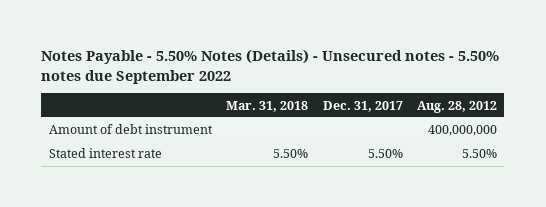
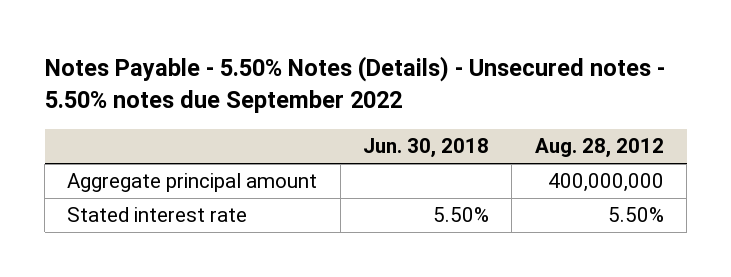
- | Mar. 31, 2018 | Dec. 31, 2017 | Aug. 28, 2012
+ | Jun. 30, 2018 | Aug. 28, 2012
- Amount of debt instrument | | | 400,000,000
+ Aggregate principal amount | | 400,000,000

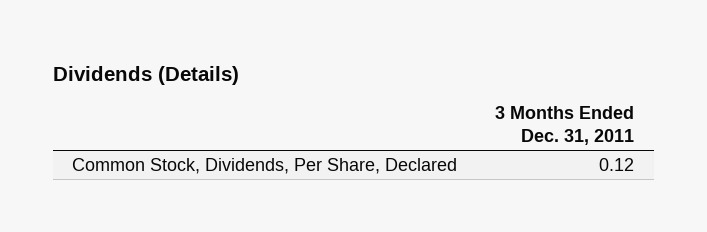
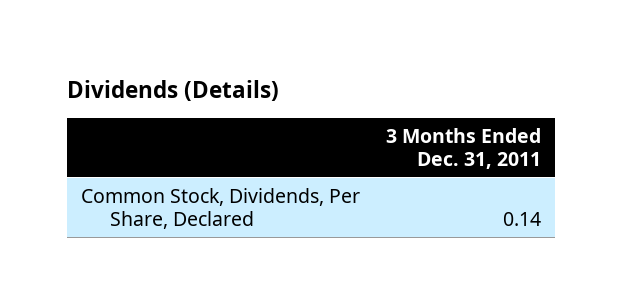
- Common Stock, Dividends, Per Share, Declared | 0.12
+ Common Stock, Dividends, Per Share, Declared | 0.14

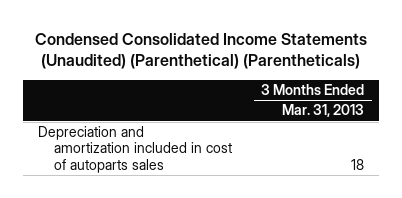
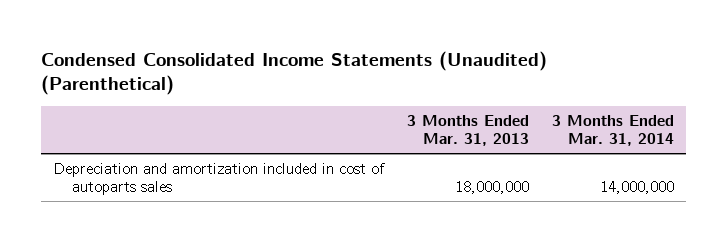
- Condensed Consolidated Income Statements (Unaudited) (Parenthetical) (Parentheticals)
+ Condensed Consolidated Income Statements (Unaudited) (Parenthetical)
- | 3 Months Ended Mar. 31, 2013
+ | 3 Months Ended Mar. 31, 2013 | 3 Months Ended Mar. 31, 2014
- Depreciation and amortization included in cost of autoparts sales | 18
+ Depreciation and amortization included in cost of autoparts sales | 18,000,000 | 14,000,000

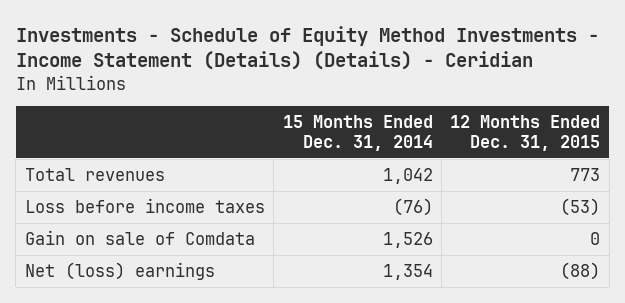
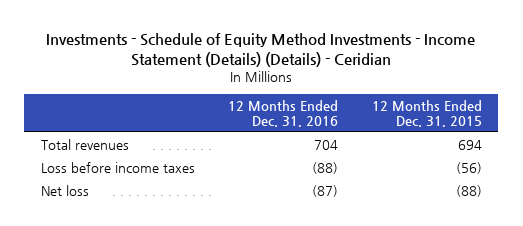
- | 15 Months Ended Dec. 31, 2014 | 12 Months Ended Dec. 31, 2015
+ | 12 Months Ended Dec. 31, 2016 | 12 Months Ended Dec. 31, 2015
- Total revenues | 1,042 | 773
- Loss before income taxes | (76) | (53)
- Gain on sale of Comdata | 1,526 | 0
- Net (loss) earnings | 1,354 | (88)
+ Total revenues | 704 | 694
+ Loss before income taxes | (88) | (56)
+ Net loss | (87) | (88)

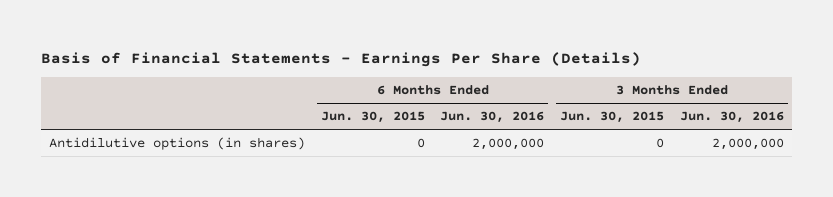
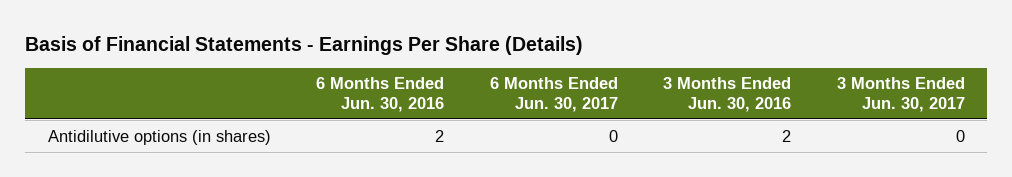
- | 6 Months Ended Jun. 30, 2015 | 6 Months Ended Jun. 30, 2016 | 3 Months Ended Jun. 30, 2015 | 3 Months Ended Jun. 30, 2016
+ | 6 Months Ended Jun. 30, 2016 | 6 Months Ended Jun. 30, 2017 | 3 Months Ended Jun. 30, 2016 | 3 Months Ended Jun. 30, 2017
- Antidilutive options (in shares) | 0 | 2,000,000 | 0 | 2,000,000
+ Antidilutive options (in shares) | 2 | 0 | 2 | 0

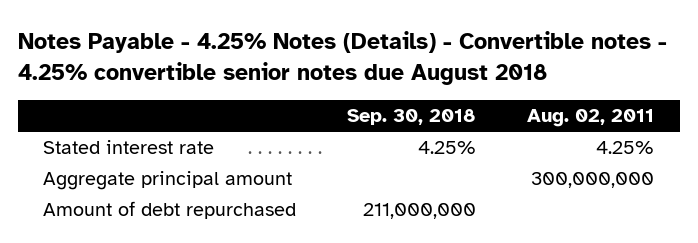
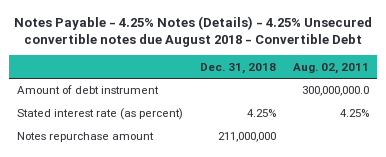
- Notes Payable - 4.25% Notes (Details) - Convertible notes - 4.25% convertible senior notes due August 2018
+ Notes Payable - 4.25% Notes (Details) - 4.25% Unsecured convertible notes due August 2018 - Convertible Debt
- | Sep. 30, 2018 | Aug. 02, 2011
+ | Dec. 31, 2018 | Aug. 02, 2011
- Stated interest rate | 4.25% | 4.25%
- Aggregate principal amount | | 300,000,000
- Amount of debt repurchased | 211,000,000 |
+ Amount of debt instrument | | 300,000,000.0
+ Stated interest rate (as percent) | 4.25% | 4.25%
+ Notes repurchase amount | 211,000,000 |

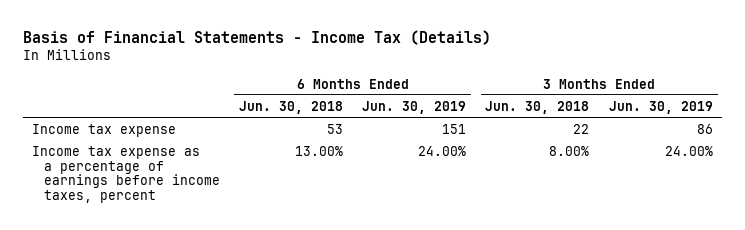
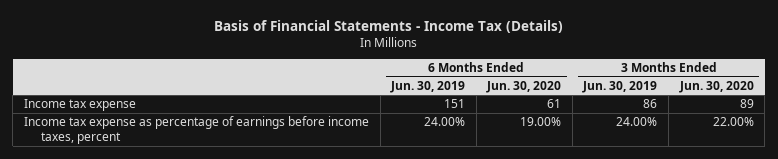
- | 6 Months Ended Jun. 30, 2018 | 6 Months Ended Jun. 30, 2019 | 3 Months Ended Jun. 30, 2018 | 3 Months Ended Jun. 30, 2019
+ | 6 Months Ended Jun. 30, 2019 | 6 Months Ended Jun. 30, 2020 | 3 Months Ended Jun. 30, 2019 | 3 Months Ended Jun. 30, 2020
- Income tax expense as a percentage of earnings before income taxes, percent | 13.00% | 24.00% | 8.00% | 24.00%
+ Income tax expense as percentage of earnings before income taxes, percent | 24.00% | 19.00% | 24.00% | 22.00%

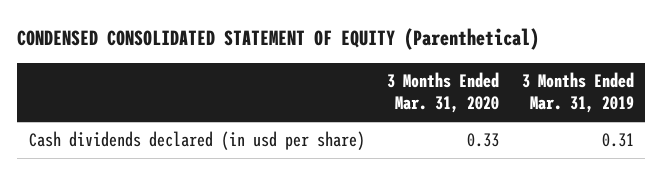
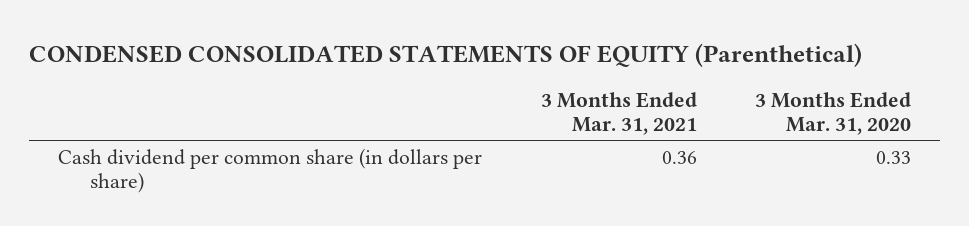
- CONDENSED CONSOLIDATED STATEMENT OF EQUITY (Parenthetical)
+ CONDENSED CONSOLIDATED STATEMENTS OF EQUITY (Parenthetical)
- | 3 Months Ended Mar. 31, 2020 | 3 Months Ended Mar. 31, 2019
+ | 3 Months Ended Mar. 31, 2021 | 3 Months Ended Mar. 31, 2020
- Cash dividends declared (in usd per share) | 0.33 | 0.31
+ Cash dividend per common share (in dollars per share) | 0.36 | 0.33

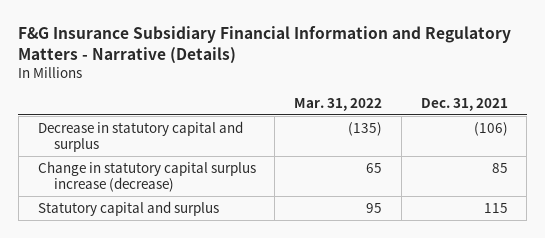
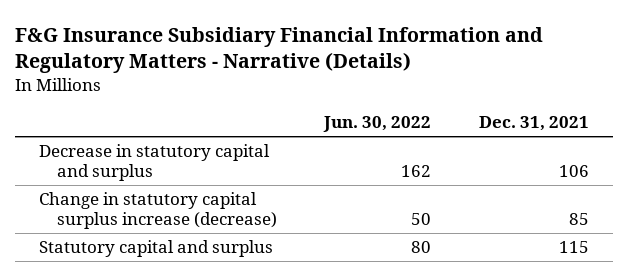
- | Mar. 31, 2022 | Dec. 31, 2021
+ | Jun. 30, 2022 | Dec. 31, 2021
- Decrease in statutory capital and surplus | (135) | (106)
+ Decrease in statutory capital and surplus | 162 | 106

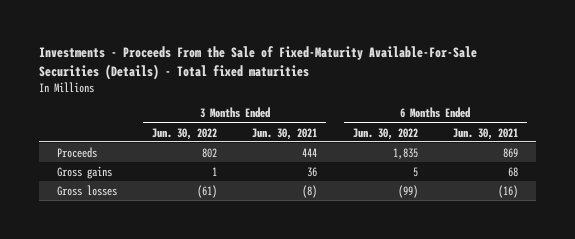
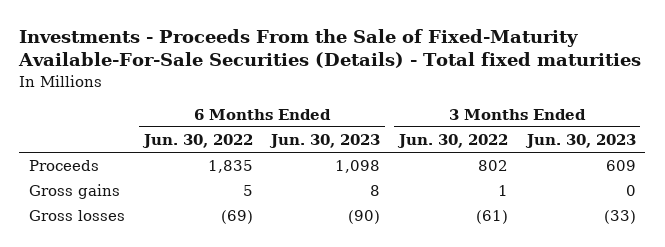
- | 3 Months Ended Jun. 30, 2022 | 3 Months Ended Jun. 30, 2021 | 6 Months Ended Jun. 30, 2022 | 6 Months Ended Jun. 30, 2021
+ | 6 Months Ended Jun. 30, 2022 | 6 Months Ended Jun. 30, 2023 | 3 Months Ended Jun. 30, 2022 | 3 Months Ended Jun. 30, 2023
- Gross losses | (61) | (8) | (99) | (16)
+ Gross losses | (69) | (90) | (61) | (33)

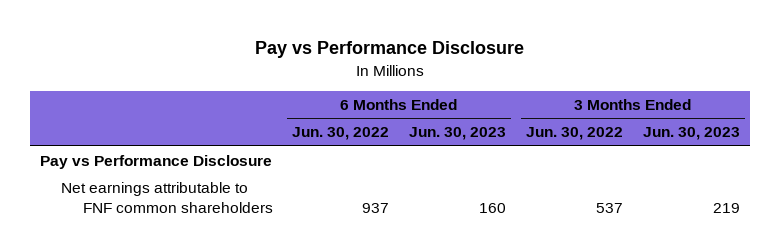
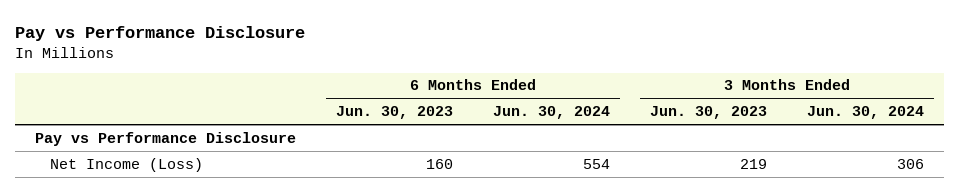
- | 6 Months Ended Jun. 30, 2022 | 6 Months Ended Jun. 30, 2023 | 3 Months Ended Jun. 30, 2022 | 3 Months Ended Jun. 30, 2023
+ | 6 Months Ended Jun. 30, 2023 | 6 Months Ended Jun. 30, 2024 | 3 Months Ended Jun. 30, 2023 | 3 Months Ended Jun. 30, 2024
- Net earnings attributable to FNF common shareholders | 937 | 160 | 537 | 219
+ Net Income (Loss) | 160 | 554 | 219 | 306

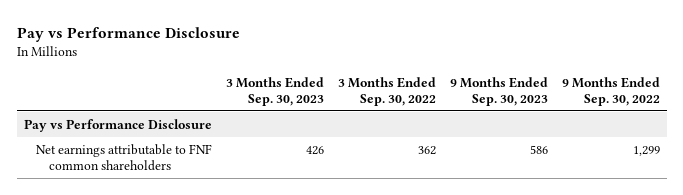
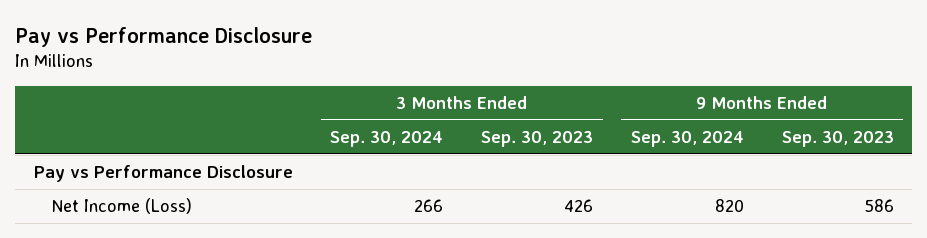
- | 3 Months Ended Sep. 30, 2023 | 3 Months Ended Sep. 30, 2022 | 9 Months Ended Sep. 30, 2023 | 9 Months Ended Sep. 30, 2022
+ | 3 Months Ended Sep. 30, 2024 | 3 Months Ended Sep. 30, 2023 | 9 Months Ended Sep. 30, 2024 | 9 Months Ended Sep. 30, 2023
- Net earnings attributable to FNF common shareholders | 426 | 362 | 586 | 1,299
+ Net Income (Loss) | 266 | 426 | 820 | 586

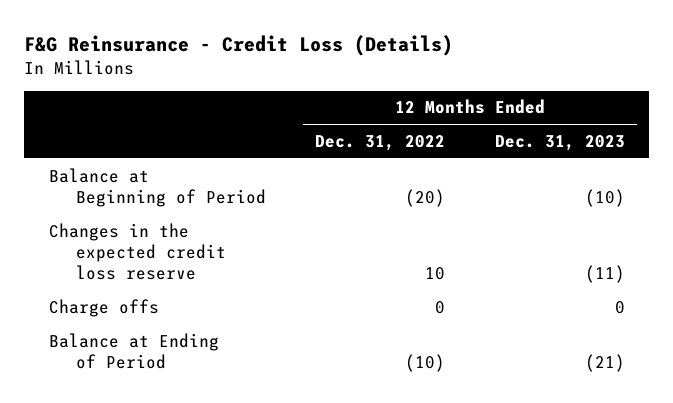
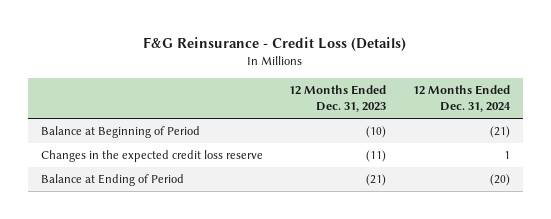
- | 12 Months Ended Dec. 31, 2022 | 12 Months Ended Dec. 31, 2023
+ | 12 Months Ended Dec. 31, 2023 | 12 Months Ended Dec. 31, 2024
- Charge offs | 0 | 0

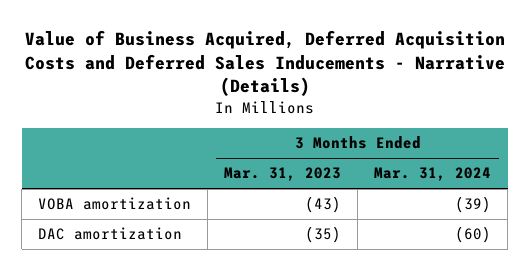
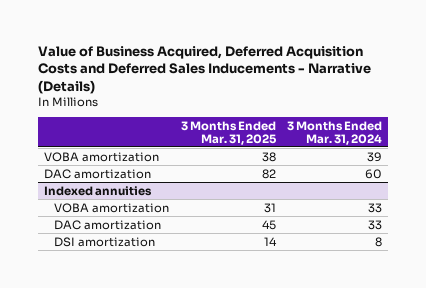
- | 3 Months Ended Mar. 31, 2023 | 3 Months Ended Mar. 31, 2024
+ | 3 Months Ended Mar. 31, 2025 | 3 Months Ended Mar. 31, 2024
- VOBA amortization | (43) | (39)
- DAC amortization | (35) | (60)
+ VOBA amortization | 38 | 39
+ DAC amortization | 82 | 60
+ Indexed annuities
+ VOBA amortization | 31 | 33
+ DAC amortization | 45 | 33
+ DSI amortization | 14 | 8

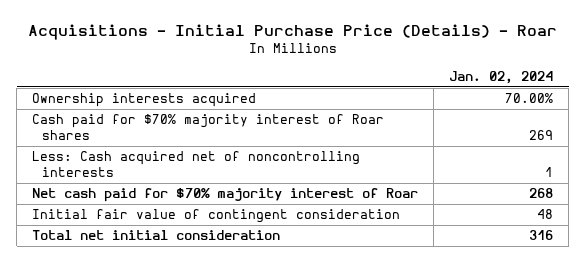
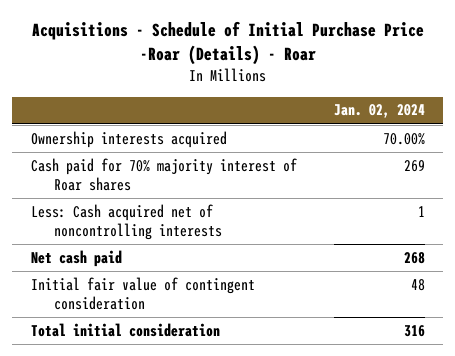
- Acquisitions - Initial Purchase Price (Details) - Roar
+ Acquisitions - Schedule of Initial Purchase Price -Roar (Details) - Roar
- Cash paid for $70% majority interest of Roar shares | 269
+ Cash paid for 70% majority interest of Roar shares | 269
- Net cash paid for $70% majority interest of Roar | 268
+ Net cash paid | 268
- Total net initial consideration | 316
+ Total initial consideration | 316

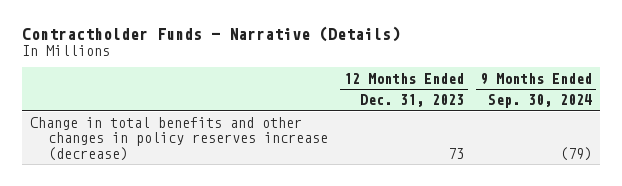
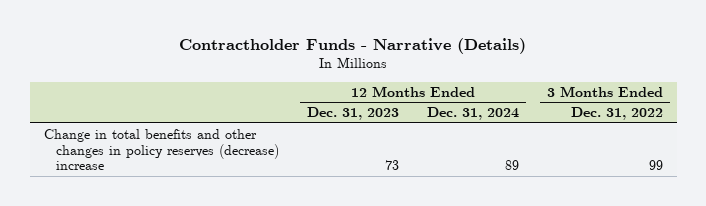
- | 12 Months Ended Dec. 31, 2023 | 9 Months Ended Sep. 30, 2024
+ | 12 Months Ended Dec. 31, 2023 | 12 Months Ended Dec. 31, 2024 | 3 Months Ended Dec. 31, 2022
- Change in total benefits and other changes in policy reserves increase (decrease) | 73 | (79)
+ Change in total benefits and other changes in policy reserves (decrease) increase | 73 | 89 | 99

